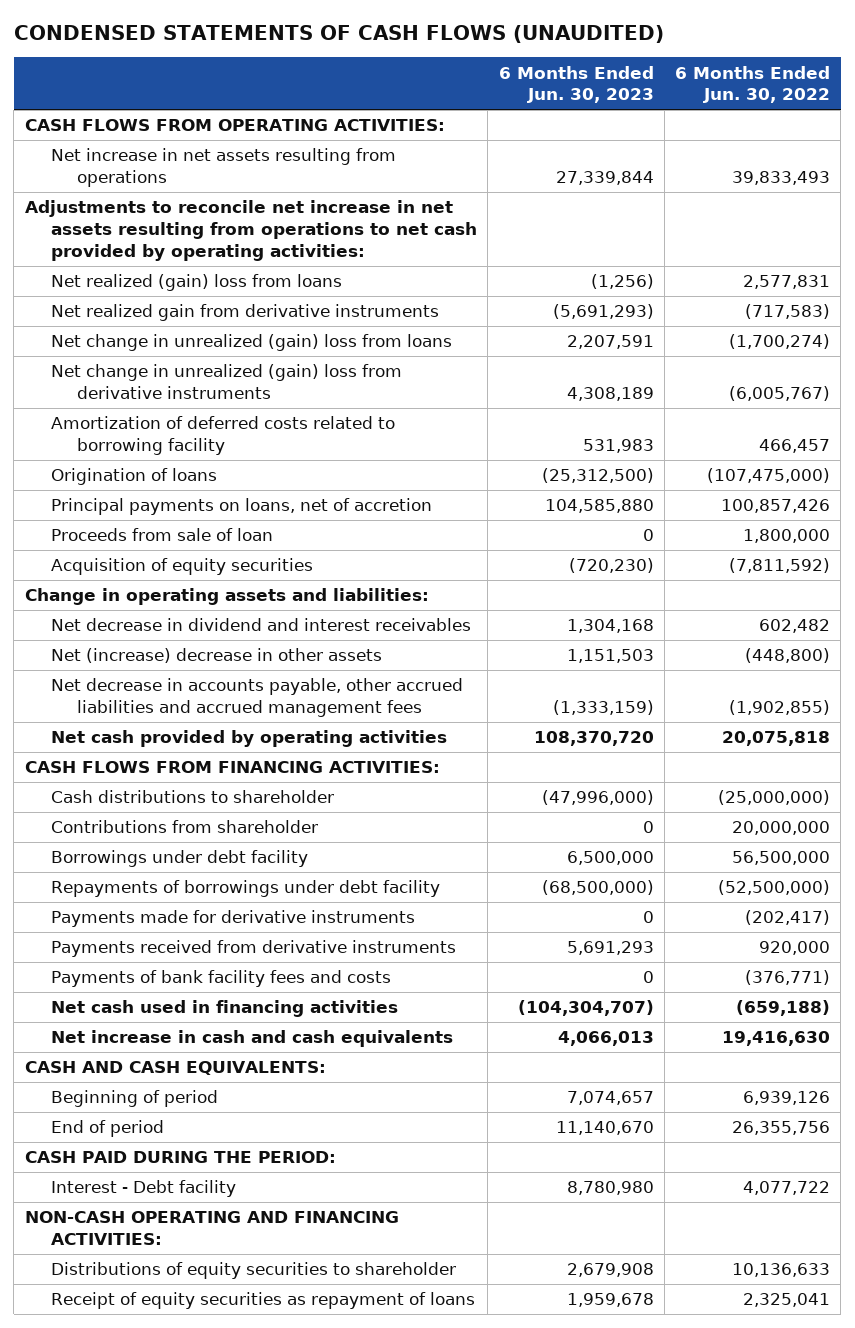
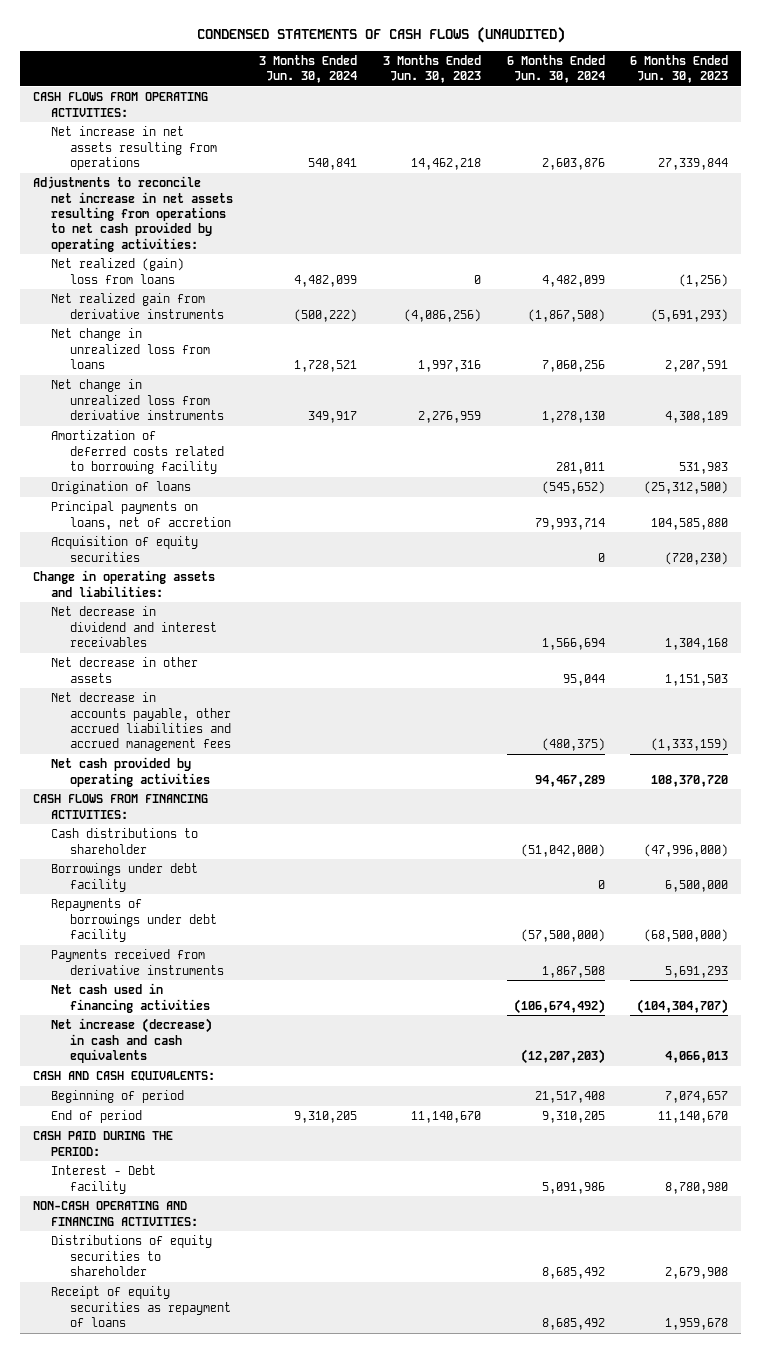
- | 6 Months Ended Jun. 30, 2023 | 6 Months Ended Jun. 30, 2022
+ | 3 Months Ended Jun. 30, 2024 | 3 Months Ended Jun. 30, 2023 | 6 Months Ended Jun. 30, 2024 | 6 Months Ended Jun. 30, 2023
- Net change in unrealized (gain) loss from loans | 2,207,591 | (1,700,274)
- Net change in unrealized (gain) loss from derivative instruments | 4,308,189 | (6,005,767)
+ Net change in unrealized loss from loans | 1,728,521 | 1,997,316 | 7,060,256 | 2,207,591
+ Net change in unrealized loss from derivative instruments | 349,917 | 2,276,959 | 1,278,130 | 4,308,189
- Proceeds from sale of loan | 0 | 1,800,000
- Net (increase) decrease in other assets | 1,151,503 | (448,800)
+ Net decrease in other assets | | | 95,044 | 1,151,503
- Contributions from shareholder | 0 | 20,000,000
- Payments made for derivative instruments | 0 | (202,417)
- Payments of bank facility fees and costs | 0 | (376,771)
- Net increase in cash and cash equivalents | 4,066,013 | 19,416,630
+ Net increase (decrease) in cash and cash equivalents | | | (12,207,203) | 4,066,013

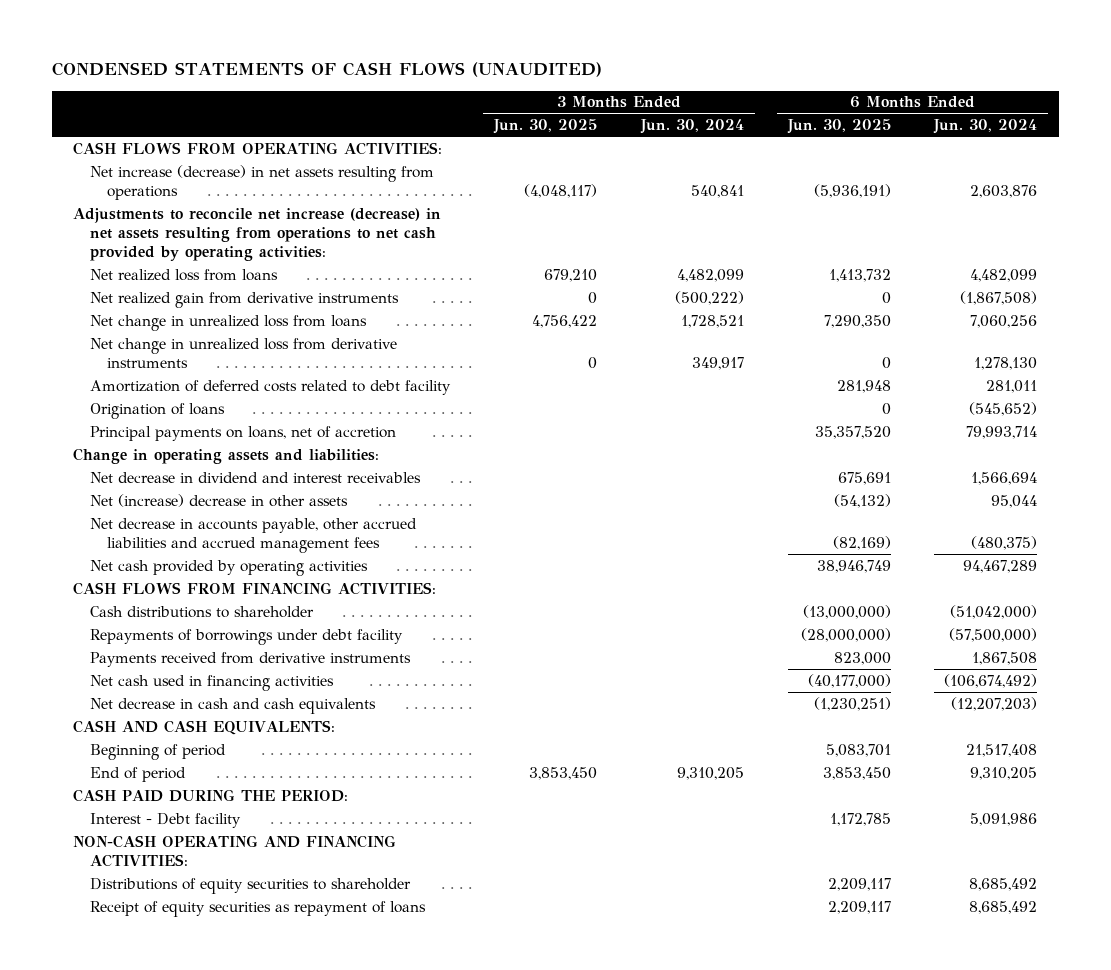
- | 3 Months Ended Jun. 30, 2024 | 3 Months Ended Jun. 30, 2023 | 6 Months Ended Jun. 30, 2024 | 6 Months Ended Jun. 30, 2023
+ | 3 Months Ended Jun. 30, 2025 | 3 Months Ended Jun. 30, 2024 | 6 Months Ended Jun. 30, 2025 | 6 Months Ended Jun. 30, 2024
- Net increase in net assets resulting from operations | 540,841 | 14,462,218 | 2,603,876 | 27,339,844
- Adjustments to reconcile net increase in net assets resulting from operations to net cash provided by operating activities:
- Net realized (gain) loss from loans | 4,482,099 | 0 | 4,482,099 | (1,256)
+ Net increase (decrease) in net assets resulting from operations | (4,048,117) | 540,841 | (5,936,191) | 2,603,876
+ Adjustments to reconcile net increase (decrease) in net assets resulting from operations to net cash provided by operating activities:
+ Net realized loss from loans | 679,210 | 4,482,099 | 1,413,732 | 4,482,099
- Amortization of deferred costs related to borrowing facility | | | 281,011 | 531,983
+ Amortization of deferred costs related to debt facility | | | 281,948 | 281,011
- Acquisition of equity securities | | | 0 | (720,230)
- Net decrease in other assets | | | 95,044 | 1,151,503
+ Net (increase) decrease in other assets | | | (54,132) | 95,044
- Borrowings under debt facility | | | 0 | 6,500,000
- Net increase (decrease) in cash and cash equivalents | | | (12,207,203) | 4,066,013
+ Net decrease in cash and cash equivalents | | | (1,230,251) | (12,207,203)

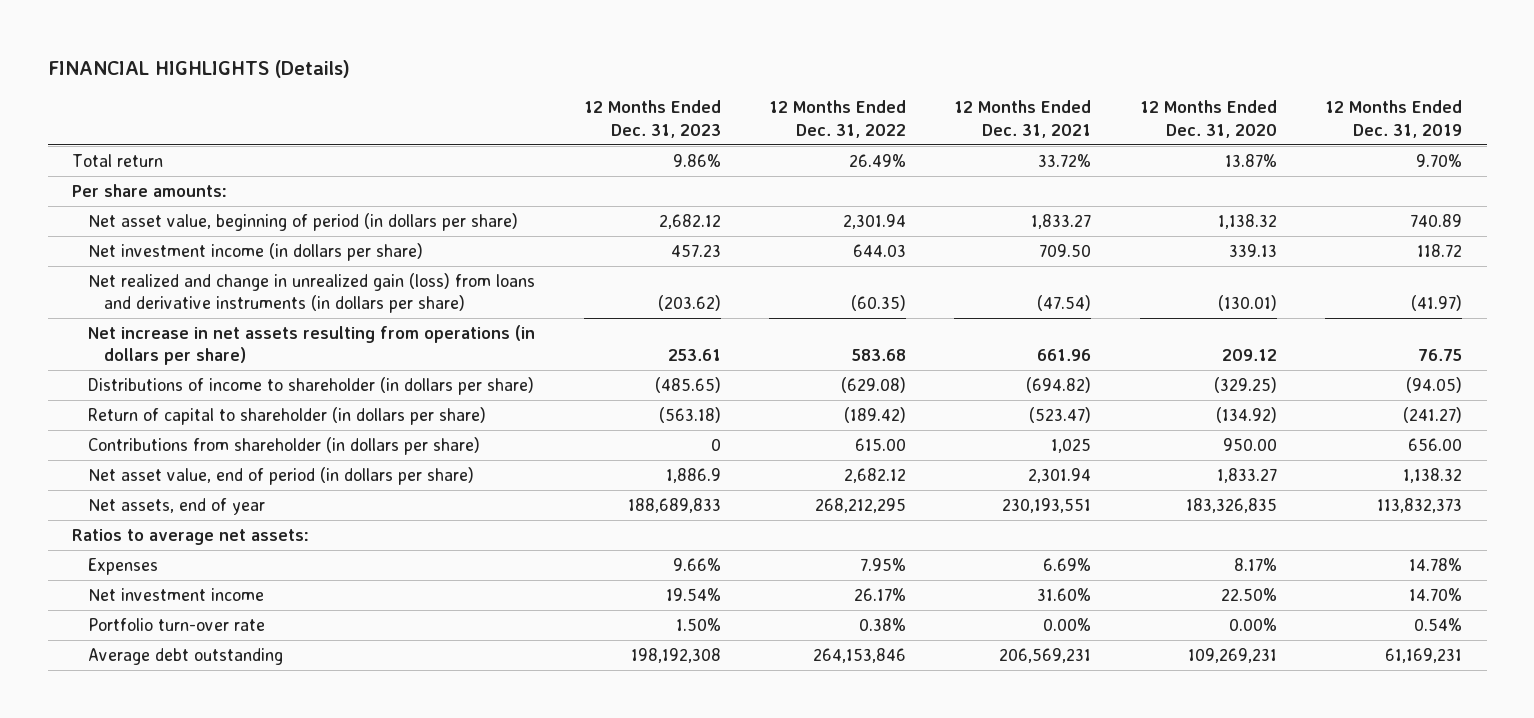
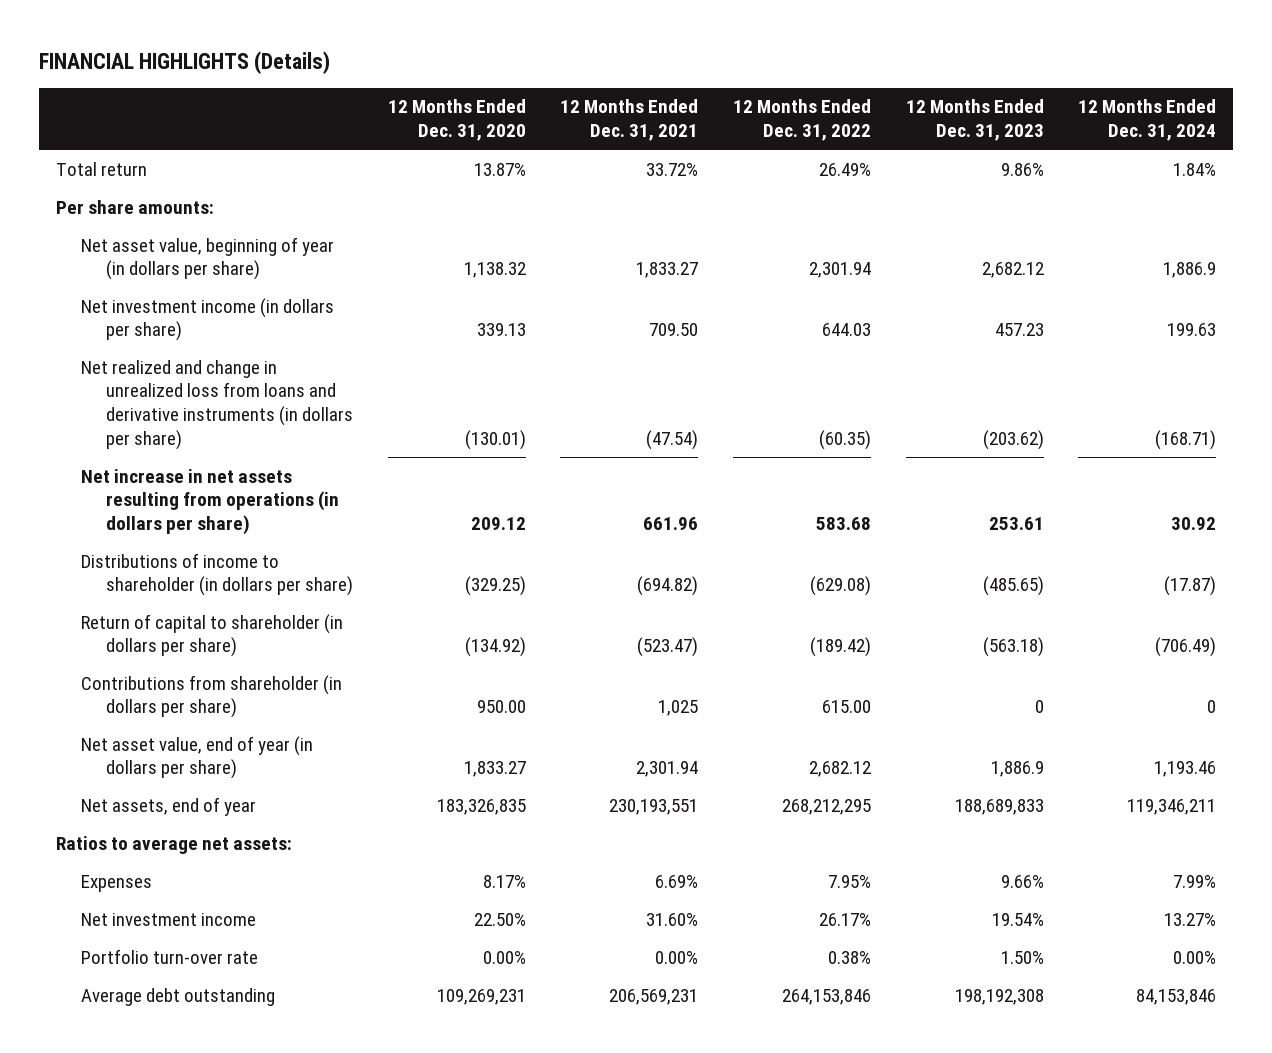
- | 12 Months Ended Dec. 31, 2023 | 12 Months Ended Dec. 31, 2022 | 12 Months Ended Dec. 31, 2021 | 12 Months Ended Dec. 31, 2020 | 12 Months Ended Dec. 31, 2019
+ | 12 Months Ended Dec. 31, 2020 | 12 Months Ended Dec. 31, 2021 | 12 Months Ended Dec. 31, 2022 | 12 Months Ended Dec. 31, 2023 | 12 Months Ended Dec. 31, 2024
- Net asset value, beginning of period (in dollars per share) | 2,682.12 | 2,301.94 | 1,833.27 | 1,138.32 | 740.89
+ Net asset value, beginning of year (in dollars per share) | 1,138.32 | 1,833.27 | 2,301.94 | 2,682.12 | 1,886.9
- Net realized and change in unrealized gain (loss) from loans and derivative instruments (in dollars per share) | (203.62) | (60.35) | (47.54) | (130.01) | (41.97)
+ Net realized and change in unrealized loss from loans and derivative instruments (in dollars per share) | (130.01) | (47.54) | (60.35) | (203.62) | (168.71)
- Net asset value, end of period (in dollars per share) | 1,886.9 | 2,682.12 | 2,301.94 | 1,833.27 | 1,138.32
+ Net asset value, end of year (in dollars per share) | 1,833.27 | 2,301.94 | 2,682.12 | 1,886.9 | 1,193.46

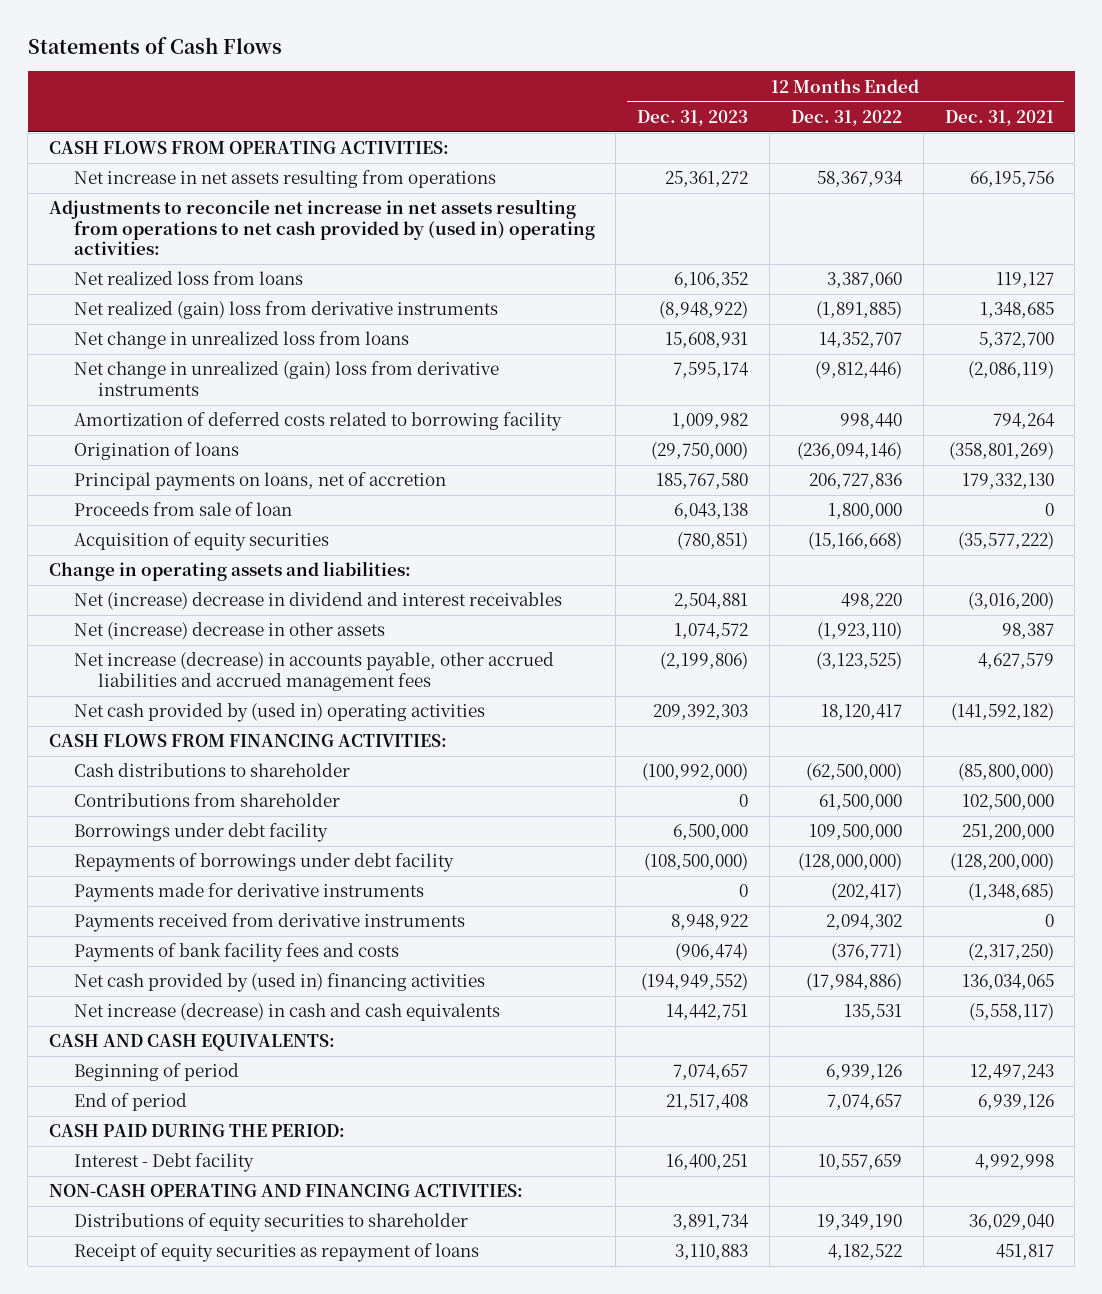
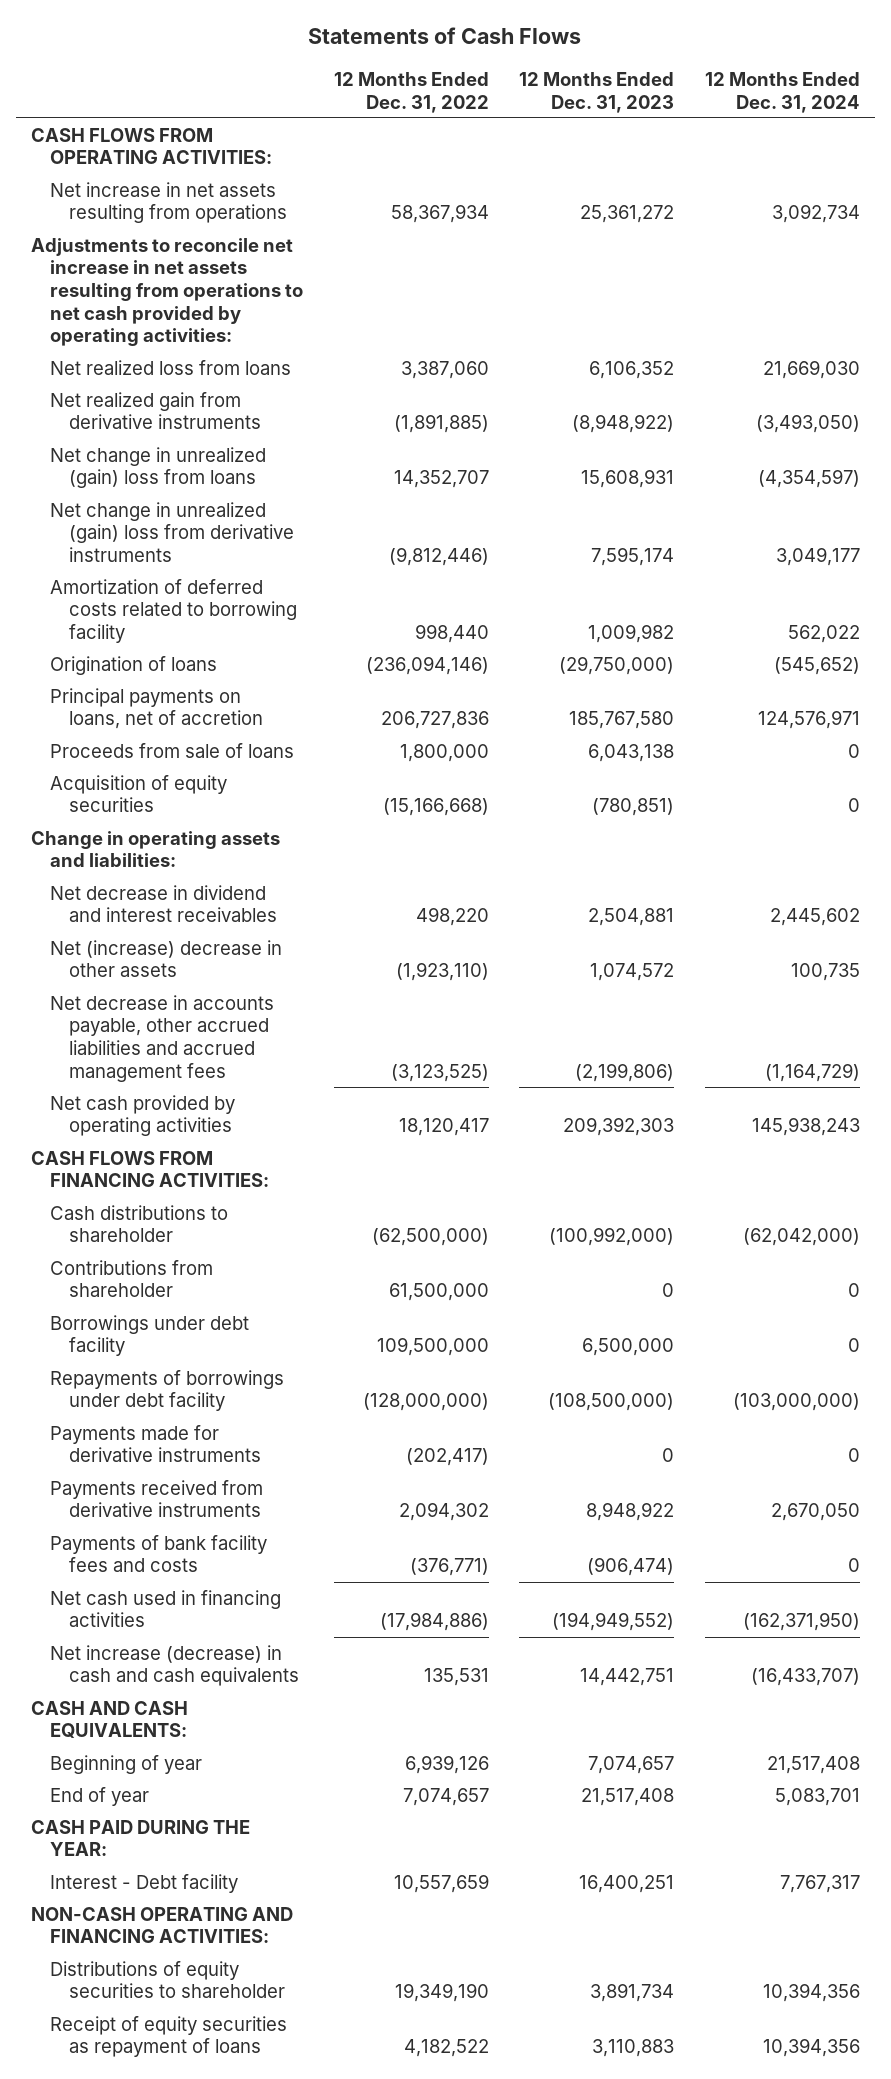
- | 12 Months Ended Dec. 31, 2023 | 12 Months Ended Dec. 31, 2022 | 12 Months Ended Dec. 31, 2021
+ | 12 Months Ended Dec. 31, 2022 | 12 Months Ended Dec. 31, 2023 | 12 Months Ended Dec. 31, 2024
- Adjustments to reconcile net increase in net assets resulting from operations to net cash provided by (used in) operating activities:
+ Adjustments to reconcile net increase in net assets resulting from operations to net cash provided by operating activities:
- Net realized (gain) loss from derivative instruments | (8,948,922) | (1,891,885) | 1,348,685
- Net change in unrealized loss from loans | 15,608,931 | 14,352,707 | 5,372,700
+ Net realized gain from derivative instruments | (1,891,885) | (8,948,922) | (3,493,050)
+ Net change in unrealized (gain) loss from loans | 14,352,707 | 15,608,931 | (4,354,597)
- Proceeds from sale of loan | 6,043,138 | 1,800,000 | 0
+ Proceeds from sale of loans | 1,800,000 | 6,043,138 | 0
- Net (increase) decrease in dividend and interest receivables | 2,504,881 | 498,220 | (3,016,200)
+ Net decrease in dividend and interest receivables | 498,220 | 2,504,881 | 2,445,602
- Net increase (decrease) in accounts payable, other accrued liabilities and accrued management fees | (2,199,806) | (3,123,525) | 4,627,579
- Net cash provided by (used in) operating activities | 209,392,303 | 18,120,417 | (141,592,182)
+ Net decrease in accounts payable, other accrued liabilities and accrued management fees | (3,123,525) | (2,199,806) | (1,164,729)
+ Net cash provided by operating activities | 18,120,417 | 209,392,303 | 145,938,243
- Net cash provided by (used in) financing activities | (194,949,552) | (17,984,886) | 136,034,065
+ Net cash used in financing activities | (17,984,886) | (194,949,552) | (162,371,950)
- Beginning of period | 7,074,657 | 6,939,126 | 12,497,243
- End of period | 21,517,408 | 7,074,657 | 6,939,126
- CASH PAID DURING THE PERIOD:
+ Beginning of year | 6,939,126 | 7,074,657 | 21,517,408
+ End of year | 7,074,657 | 21,517,408 | 5,083,701
+ CASH PAID DURING THE YEAR:

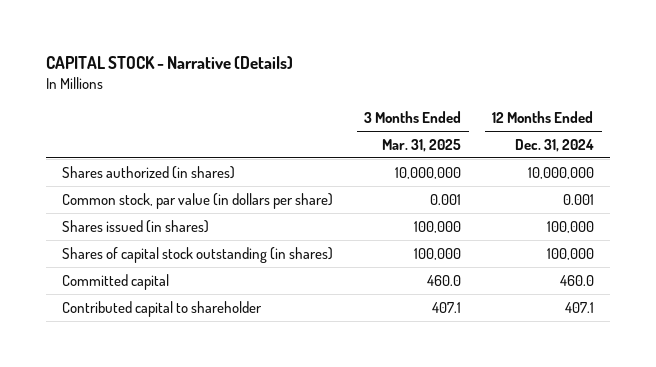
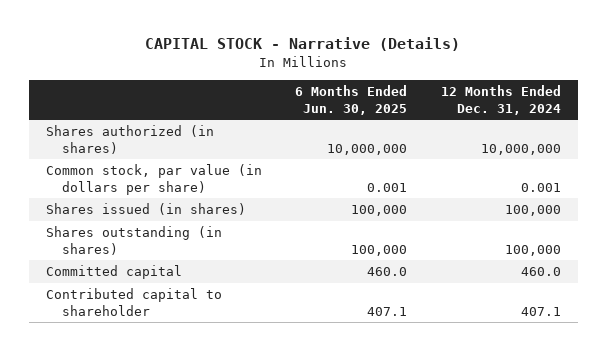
- | 3 Months Ended Mar. 31, 2025 | 12 Months Ended Dec. 31, 2024
+ | 6 Months Ended Jun. 30, 2025 | 12 Months Ended Dec. 31, 2024
- Shares of capital stock outstanding (in shares) | 100,000 | 100,000
+ Shares outstanding (in shares) | 100,000 | 100,000

